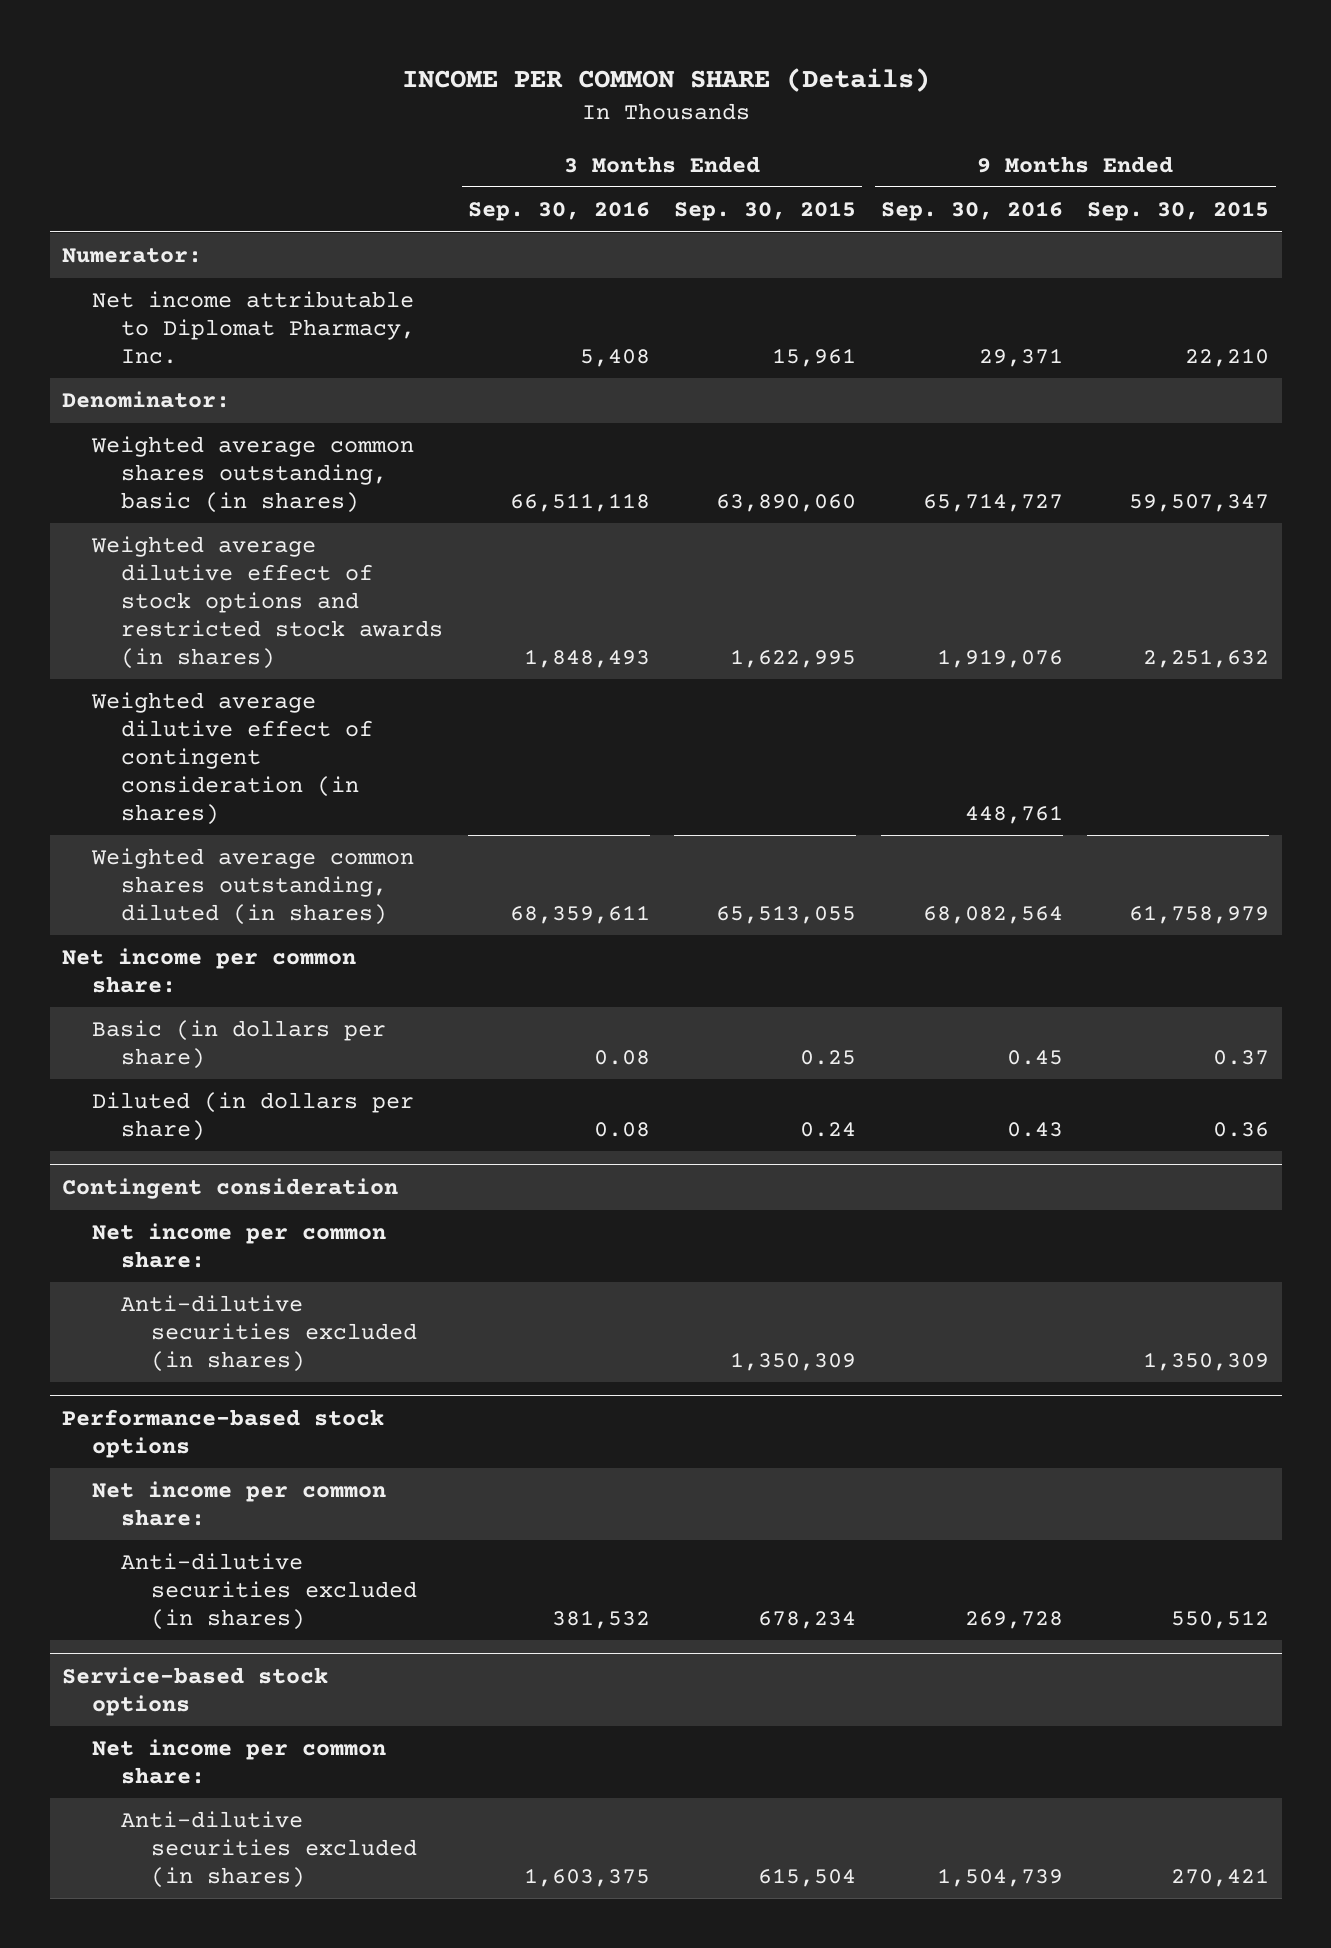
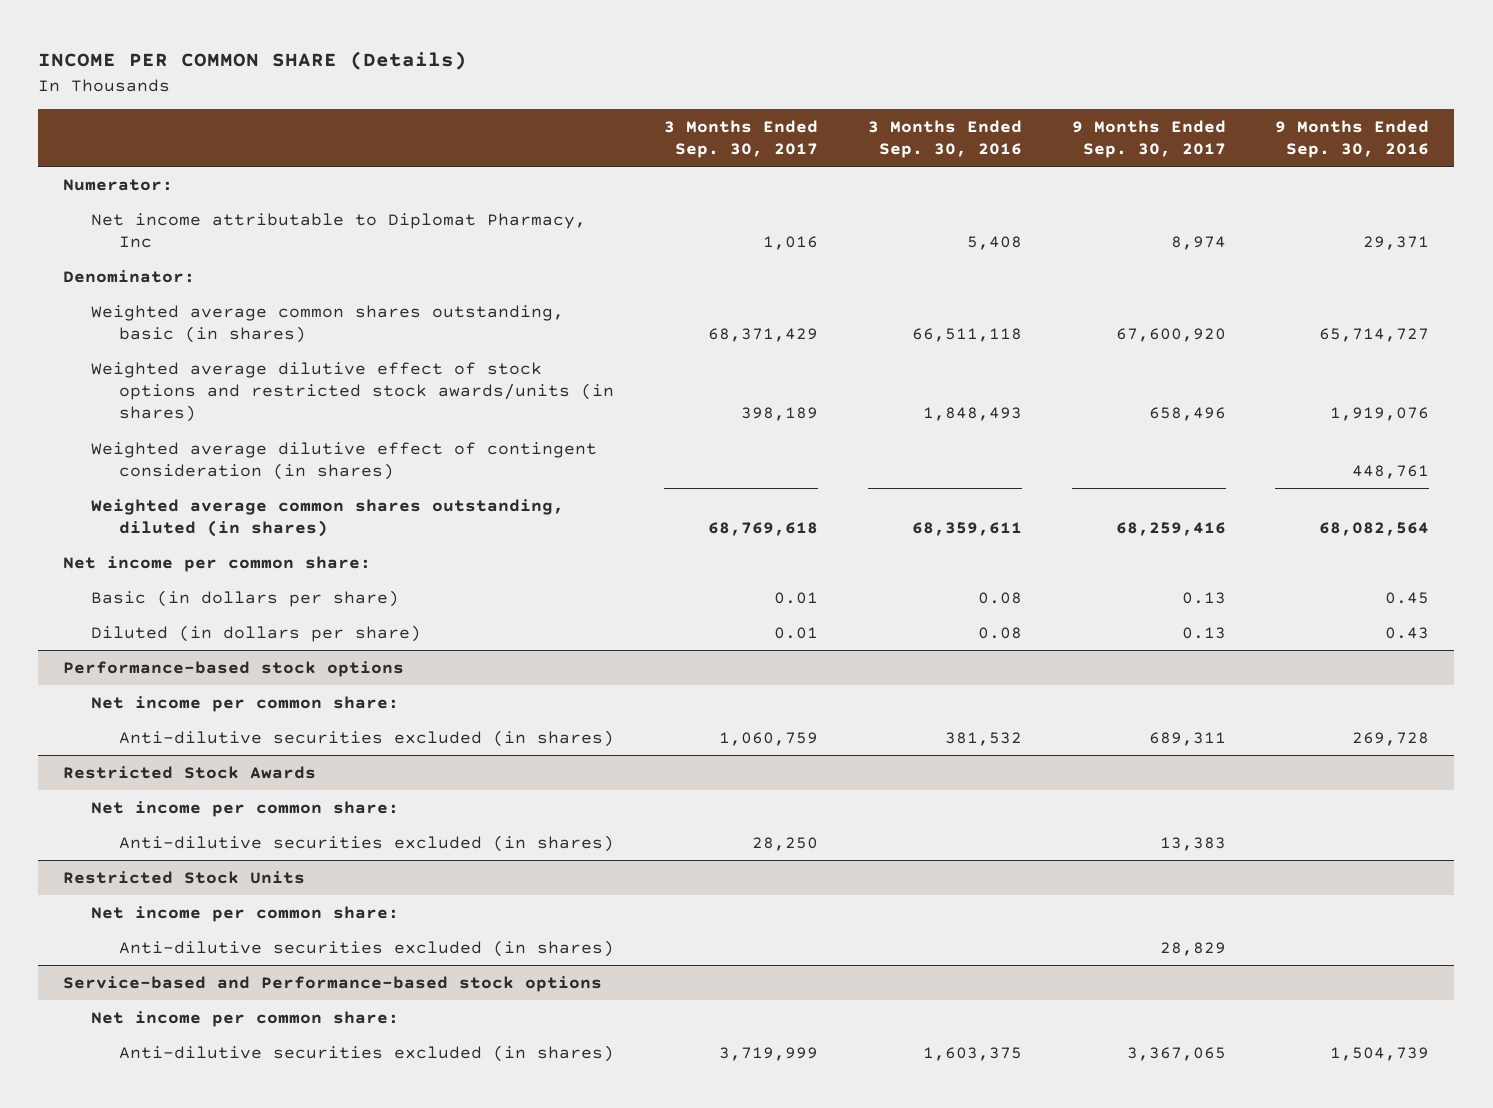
- | 3 Months Ended Sep. 30, 2016 | 3 Months Ended Sep. 30, 2015 | 9 Months Ended Sep. 30, 2016 | 9 Months Ended Sep. 30, 2015
+ | 3 Months Ended Sep. 30, 2017 | 3 Months Ended Sep. 30, 2016 | 9 Months Ended Sep. 30, 2017 | 9 Months Ended Sep. 30, 2016
- Net income attributable to Diplomat Pharmacy, Inc. | 5,408 | 15,961 | 29,371 | 22,210
+ Net income attributable to Diplomat Pharmacy, Inc | 1,016 | 5,408 | 8,974 | 29,371
- Weighted average dilutive effect of stock options and restricted stock awards (in shares) | 1,848,493 | 1,622,995 | 1,919,076 | 2,251,632
+ Weighted average dilutive effect of stock options and restricted stock awards/units (in shares) | 398,189 | 1,848,493 | 658,496 | 1,919,076
- Contingent consideration
- Net income per common share:
- Anti-dilutive securities excluded (in shares) | | 1,350,309 | | 1,350,309
- Service-based stock options
+ Restricted Stock Awards
+ Anti-dilutive securities excluded (in shares) | 28,250 | | 13,383 |
+ Restricted Stock Units
+ Net income per common share:
+ Anti-dilutive securities excluded (in shares) | | | 28,829 |
+ Service-based and Performance-based stock options
+ Net income per common share:

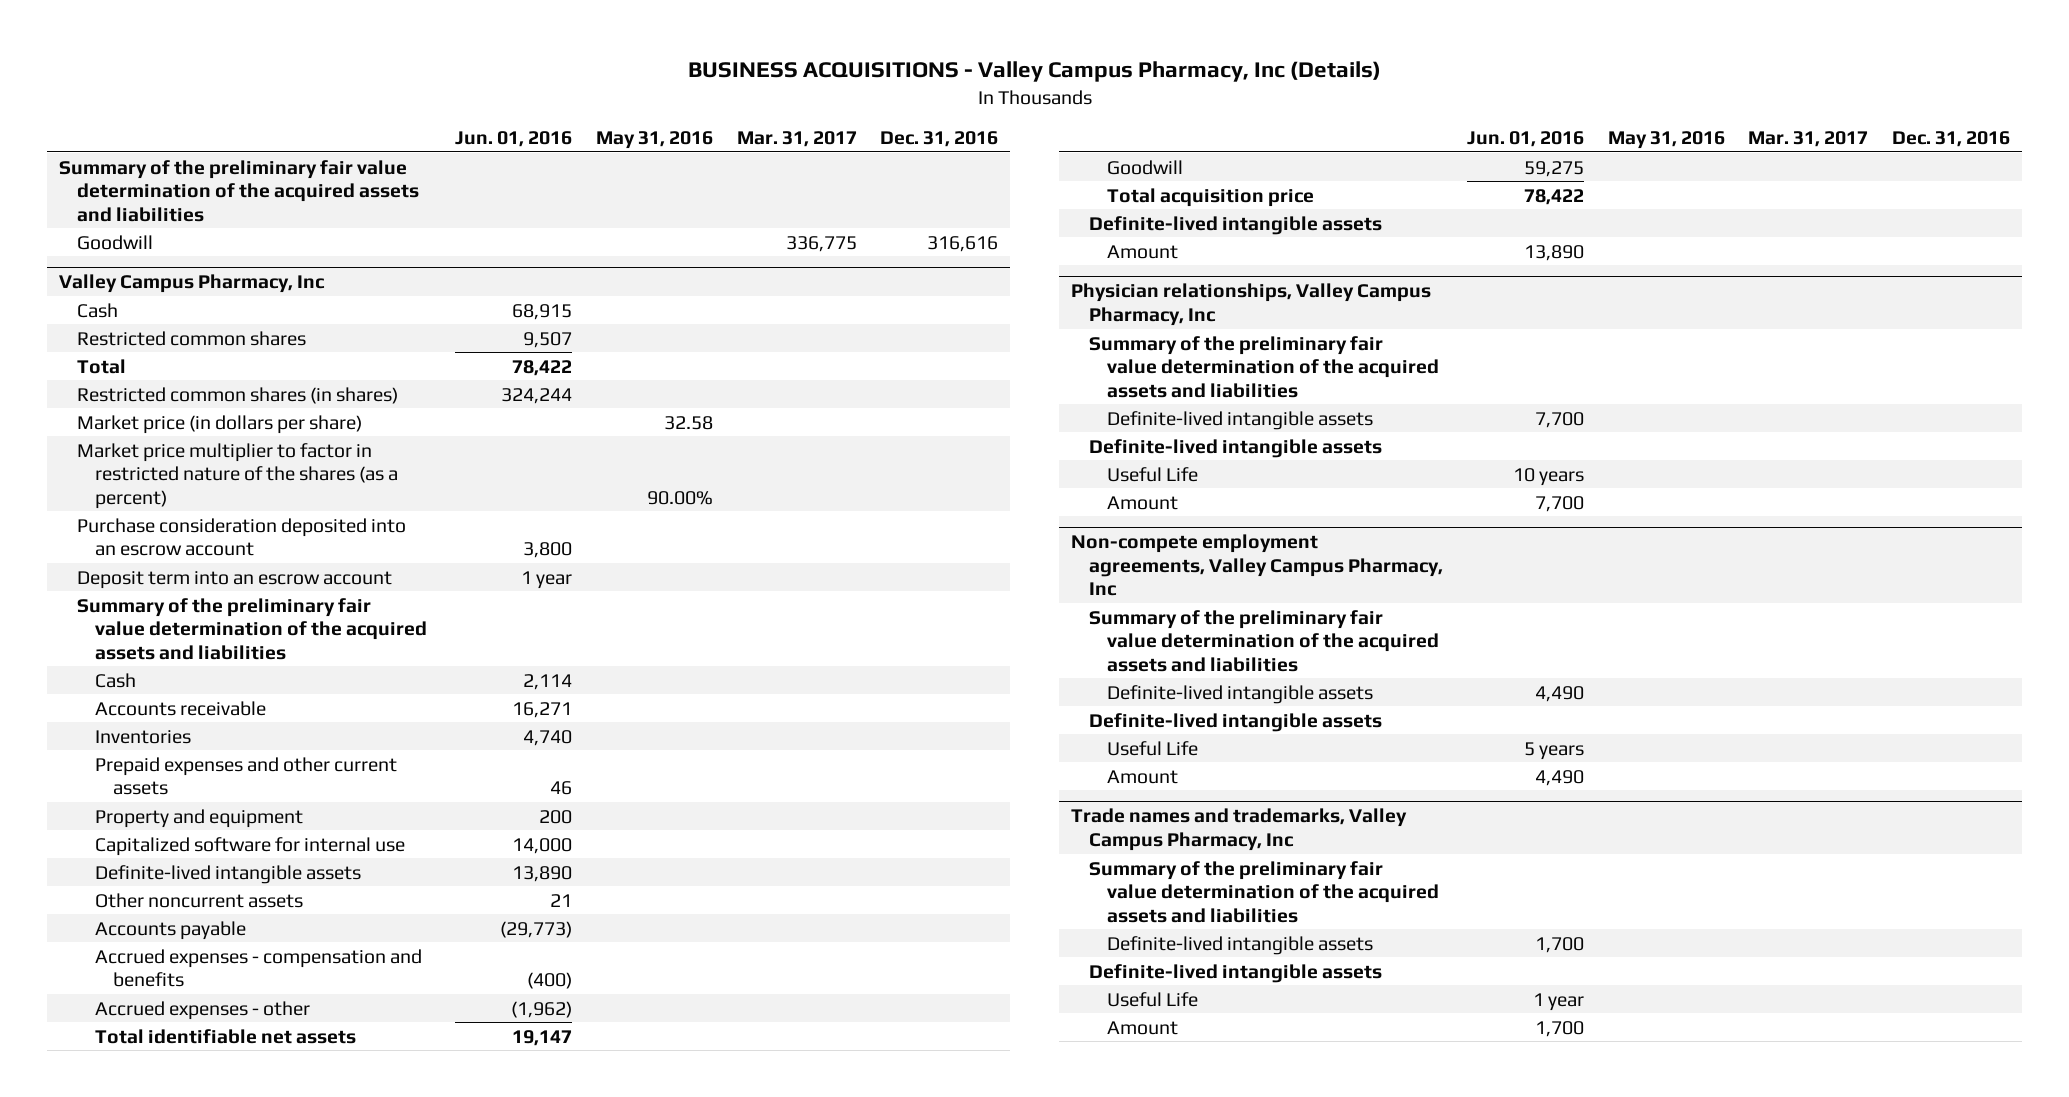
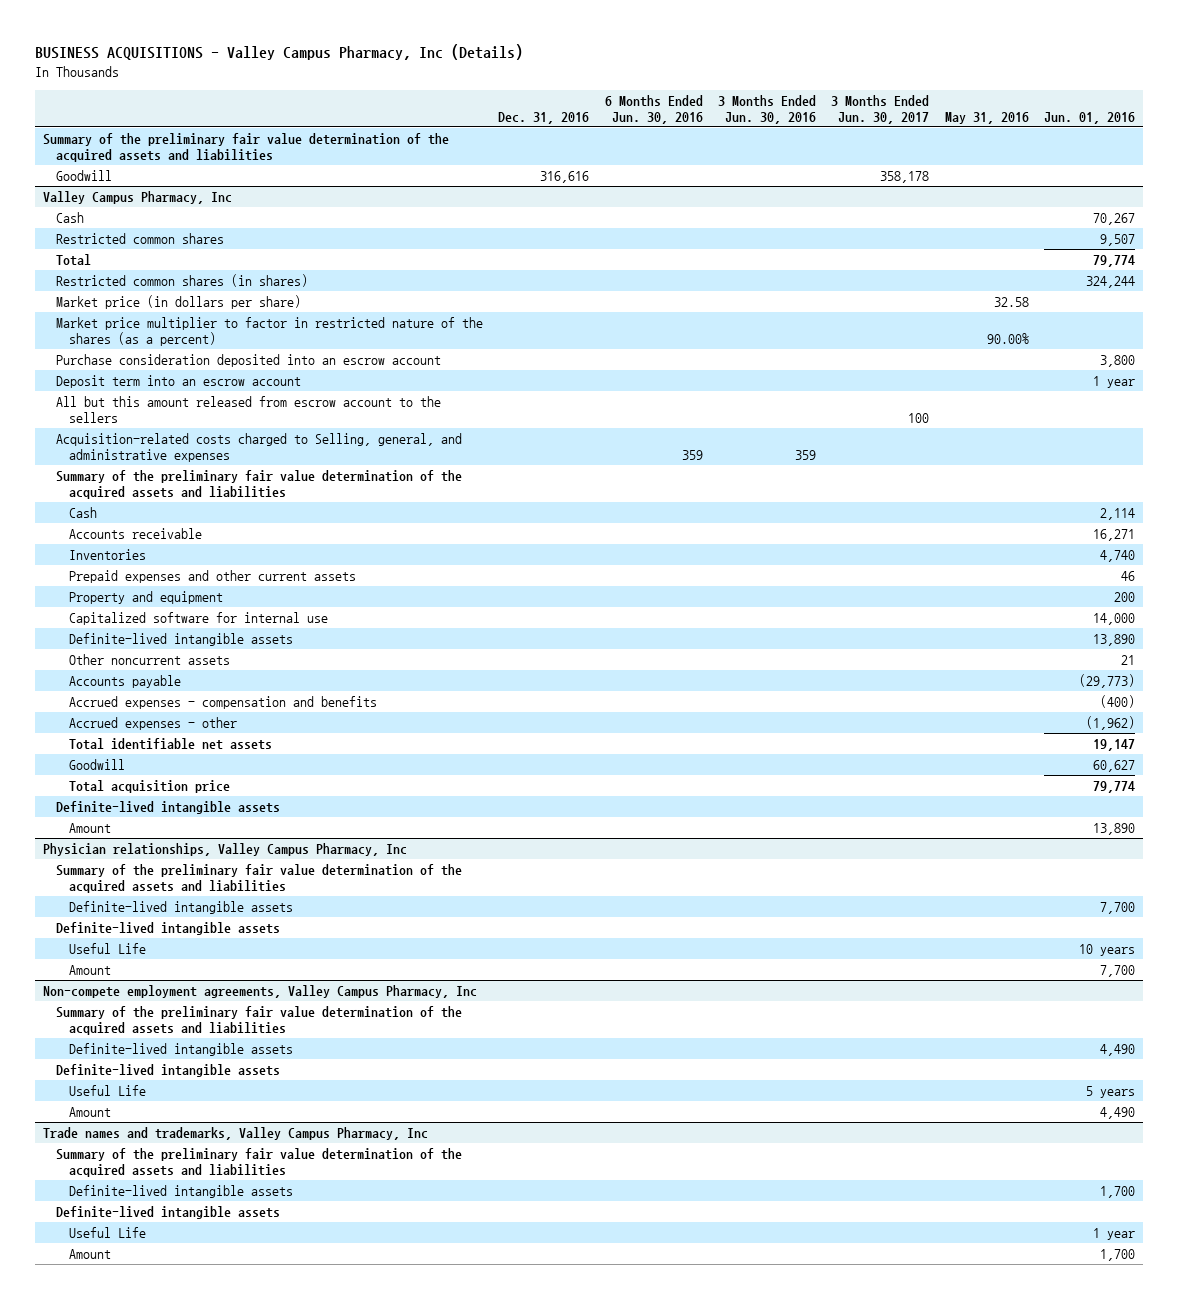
- | Jun. 01, 2016 | May 31, 2016 | Mar. 31, 2017 | Dec. 31, 2016
+ | Dec. 31, 2016 | 6 Months Ended Jun. 30, 2016 | 3 Months Ended Jun. 30, 2016 | 3 Months Ended Jun. 30, 2017 | May 31, 2016 | Jun. 01, 2016
@ Valley Campus Pharmacy, Inc
- Cash | 68,915 | | |
+ Cash | | | | | | 70,267
- Total | 78,422 | | |
+ Total | | | | | | 79,774
+ All but this amount released from escrow account to the sellers | | | | 100 | |
+ Acquisition-related costs charged to Selling, general, and administrative expenses | | 359 | 359 | | |
- Goodwill | 59,275 | | |
- Total acquisition price | 78,422 | | |
+ Goodwill | | | | | | 60,627
+ Total acquisition price | | | | | | 79,774

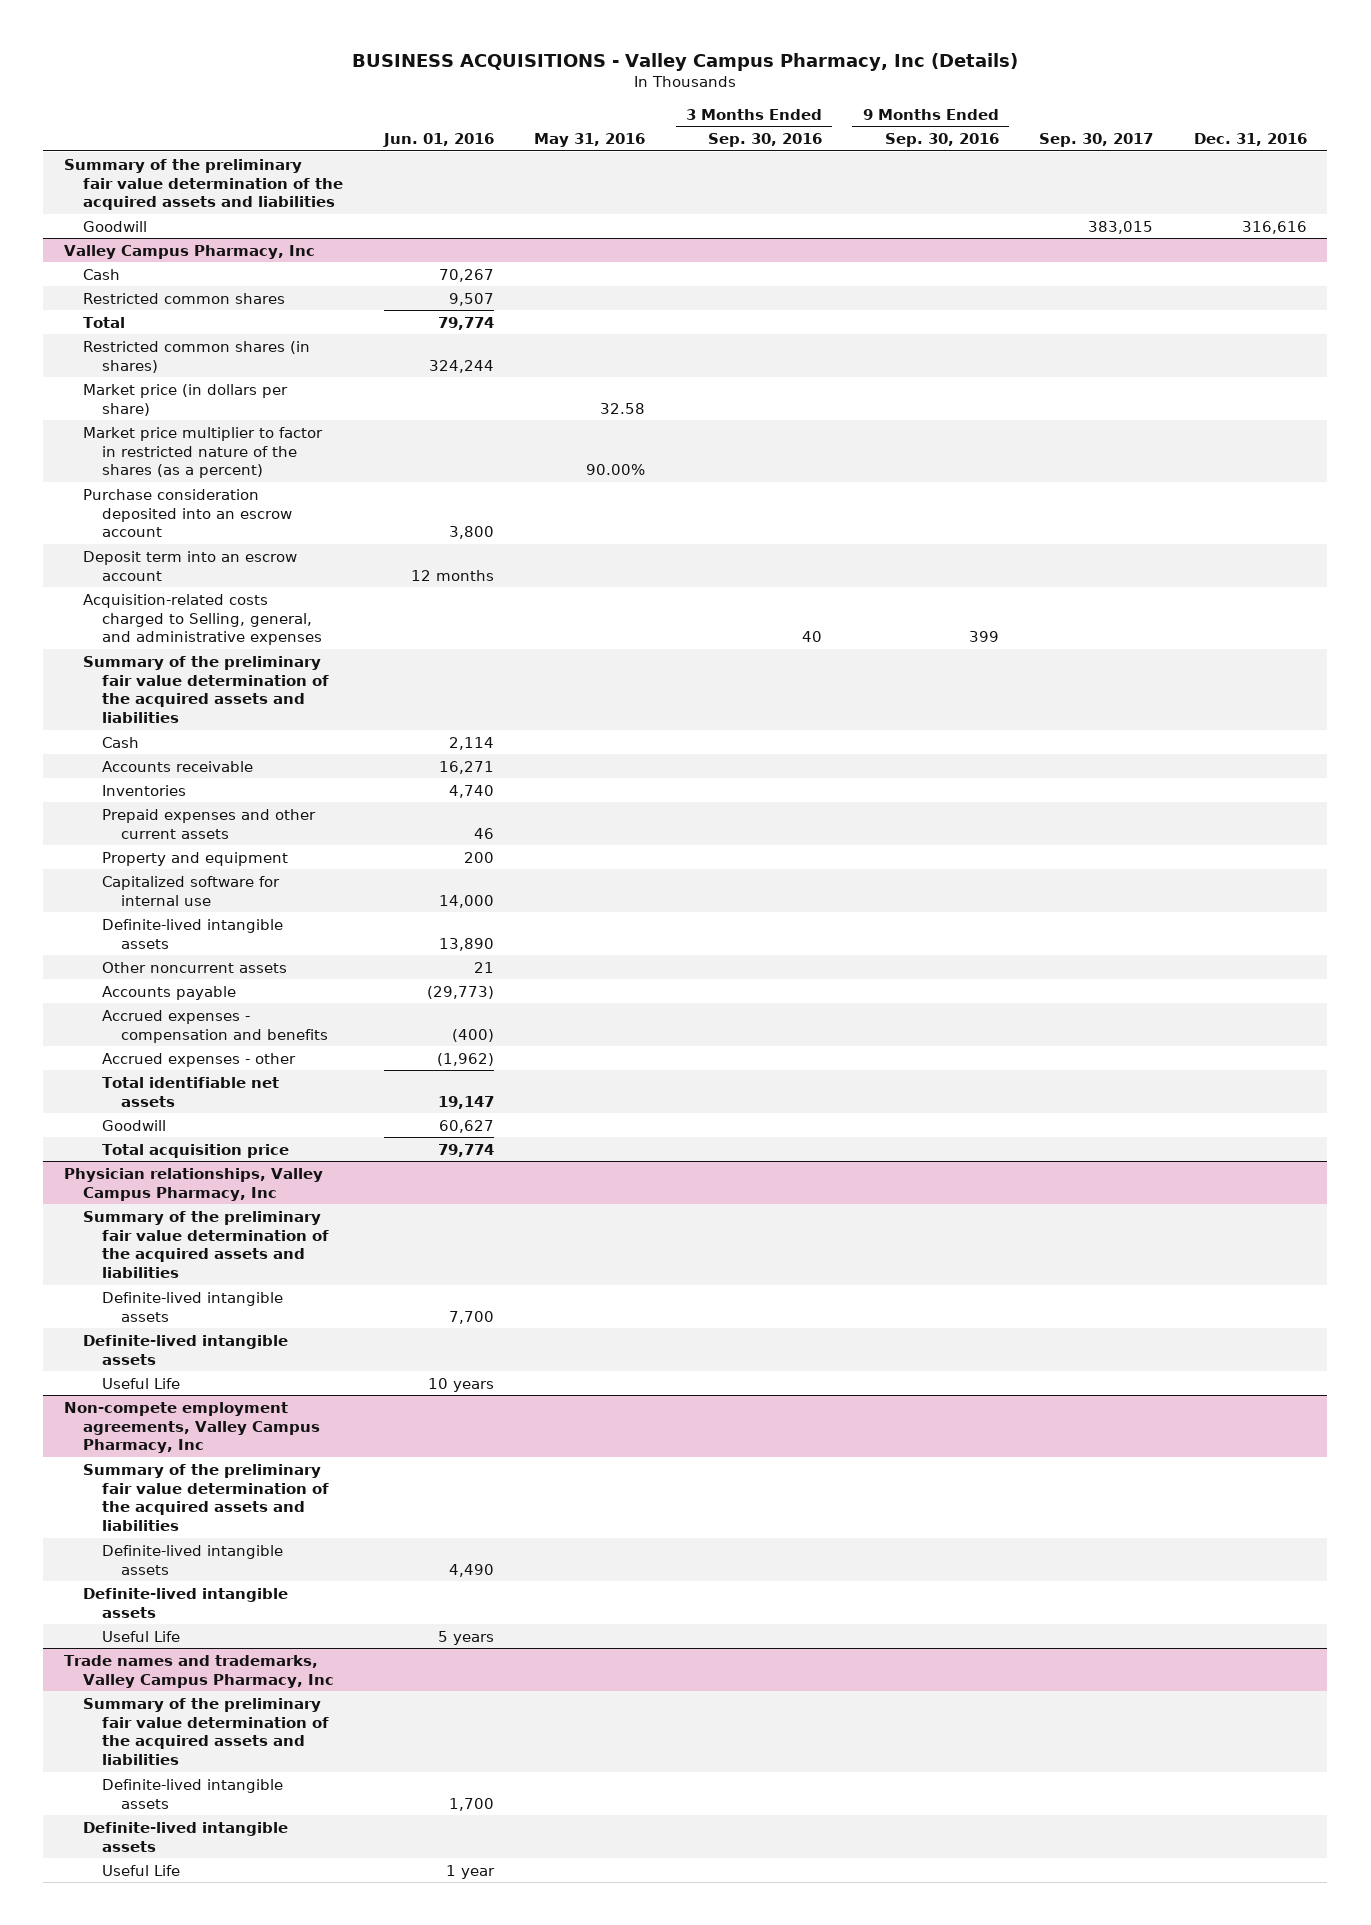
- | Dec. 31, 2016 | 6 Months Ended Jun. 30, 2016 | 3 Months Ended Jun. 30, 2016 | 3 Months Ended Jun. 30, 2017 | May 31, 2016 | Jun. 01, 2016
+ | Jun. 01, 2016 | May 31, 2016 | 3 Months Ended Sep. 30, 2016 | 9 Months Ended Sep. 30, 2016 | Sep. 30, 2017 | Dec. 31, 2016
@ Valley Campus Pharmacy, Inc
- Deposit term into an escrow account | | | | | | 1 year
- All but this amount released from escrow account to the sellers | | | | 100 | |
+ Deposit term into an escrow account | 12 months | | | | |
- Definite-lived intangible assets
- Amount | | | | | | 13,890
@ Physician relationships, Valley Campus Pharmacy, Inc
- Amount | | | | | | 7,700
@ Non-compete employment agreements, Valley Campus Pharmacy, Inc
- Amount | | | | | | 4,490
@ Trade names and trademarks, Valley Campus Pharmacy, Inc
- Amount | | | | | | 1,700

